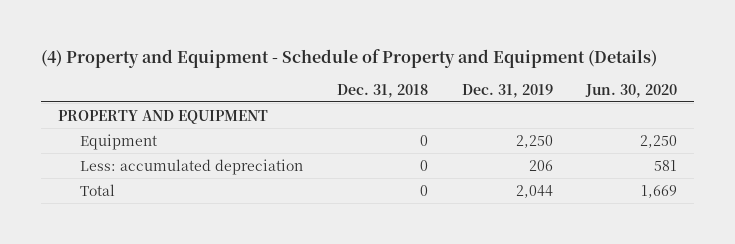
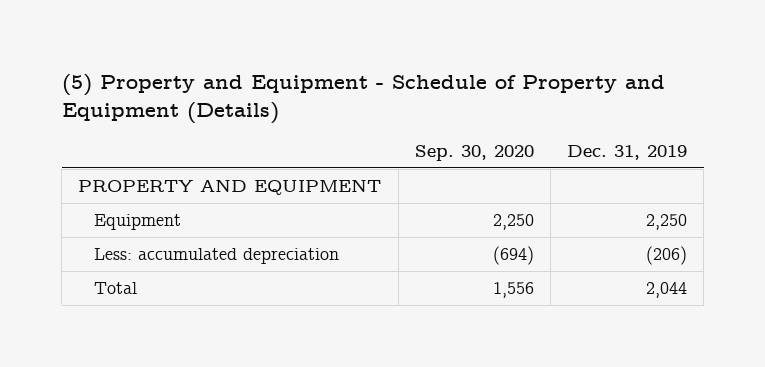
- (4) Property and Equipment - Schedule of Property and Equipment (Details)
+ (5) Property and Equipment - Schedule of Property and Equipment (Details)
- | Dec. 31, 2018 | Dec. 31, 2019 | Jun. 30, 2020
+ | Sep. 30, 2020 | Dec. 31, 2019
- Less: accumulated depreciation | 0 | 206 | 581
+ Less: accumulated depreciation | (694) | (206)

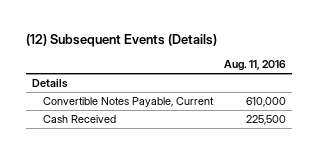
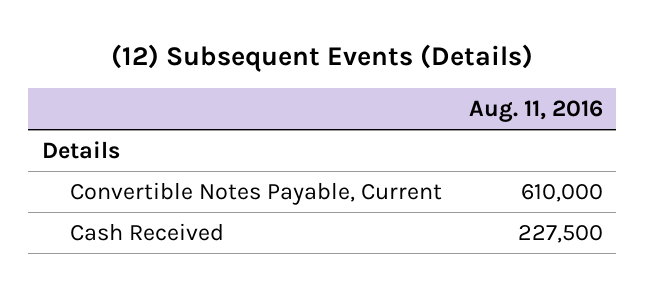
- Cash Received | 225,500
+ Cash Received | 227,500

